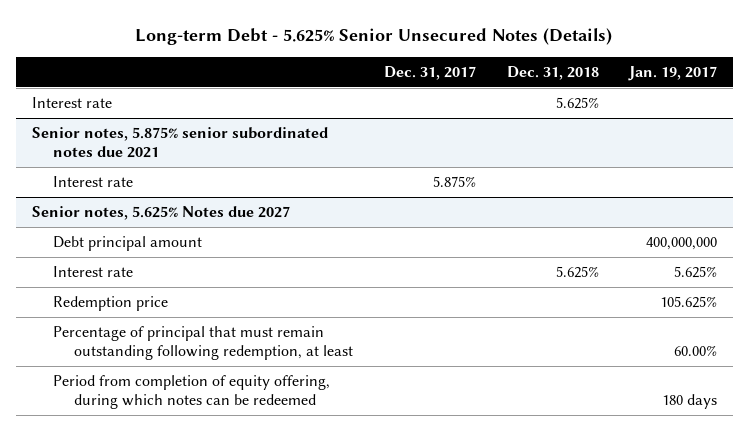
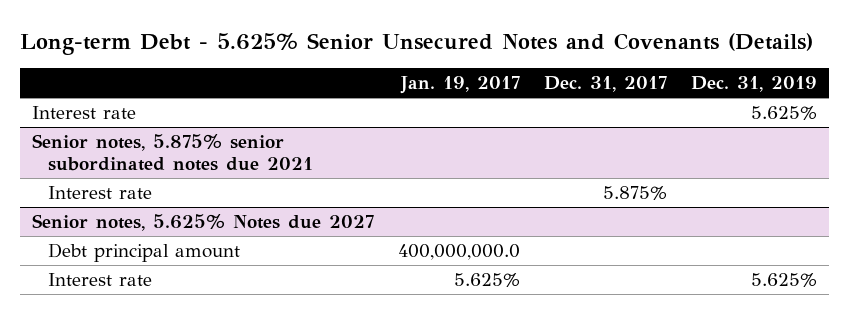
- Long-term Debt - 5.625% Senior Unsecured Notes (Details)
+ Long-term Debt - 5.625% Senior Unsecured Notes and Covenants (Details)
- | Dec. 31, 2017 | Dec. 31, 2018 | Jan. 19, 2017
+ | Jan. 19, 2017 | Dec. 31, 2017 | Dec. 31, 2019
@ Senior notes, 5.625% Notes due 2027
- Debt principal amount | | | 400,000,000
+ Debt principal amount | 400,000,000.0 | |
- Redemption price | | | 105.625%
- Percentage of principal that must remain outstanding following redemption, at least | | | 60.00%
- Period from completion of equity offering, during which notes can be redeemed | | | 180 days

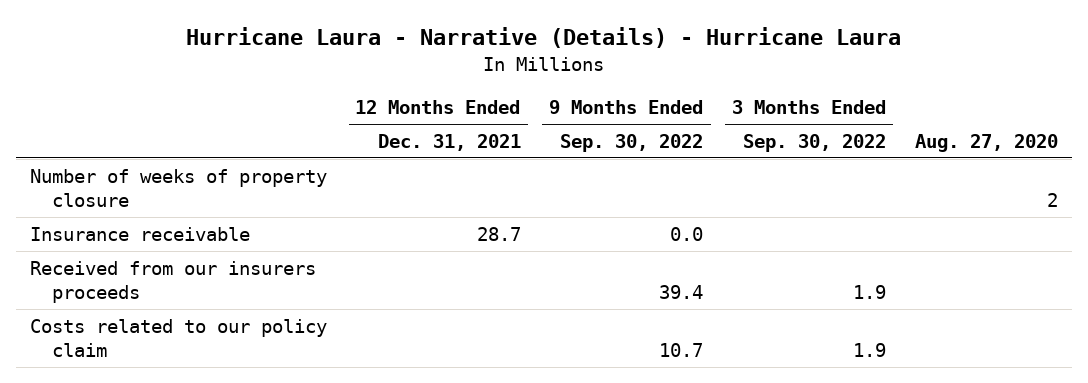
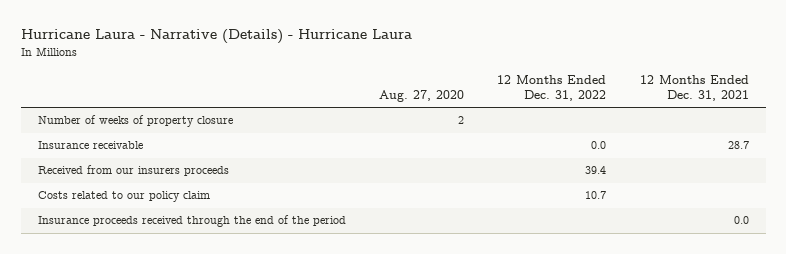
- | 12 Months Ended Dec. 31, 2021 | 9 Months Ended Sep. 30, 2022 | 3 Months Ended Sep. 30, 2022 | Aug. 27, 2020
+ | Aug. 27, 2020 | 12 Months Ended Dec. 31, 2022 | 12 Months Ended Dec. 31, 2021
+ Insurance proceeds received through the end of the period | | | 0.0

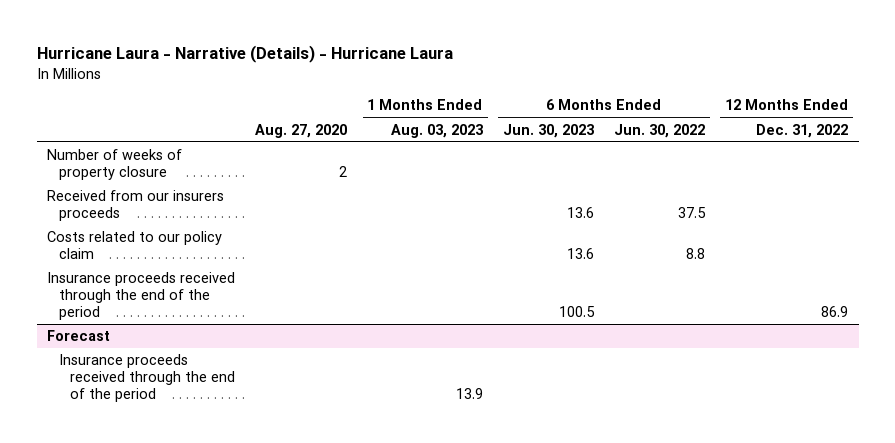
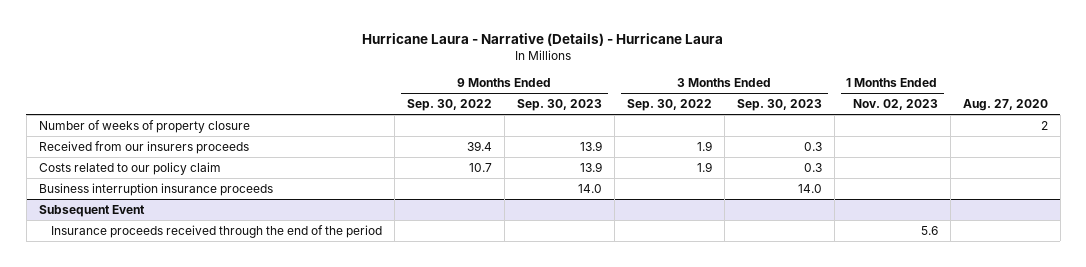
- | Aug. 27, 2020 | 1 Months Ended Aug. 03, 2023 | 6 Months Ended Jun. 30, 2023 | 6 Months Ended Jun. 30, 2022 | 12 Months Ended Dec. 31, 2022
+ | 9 Months Ended Sep. 30, 2022 | 9 Months Ended Sep. 30, 2023 | 3 Months Ended Sep. 30, 2022 | 3 Months Ended Sep. 30, 2023 | 1 Months Ended Nov. 02, 2023 | Aug. 27, 2020
- Insurance proceeds received through the end of the period | | | 100.5 | | 86.9
- Forecast
+ Business interruption insurance proceeds | | 14.0 | | 14.0 | |
+ Subsequent Event

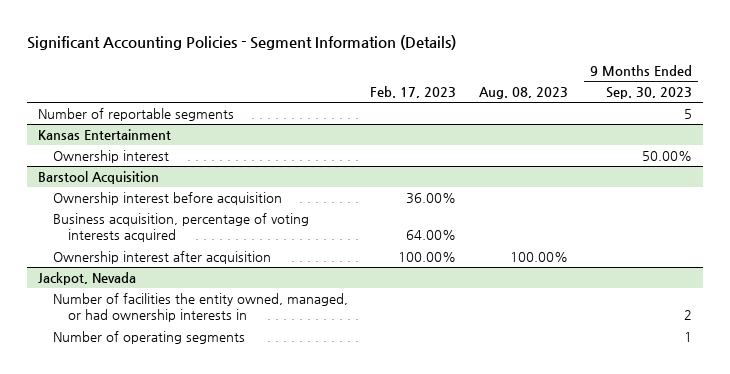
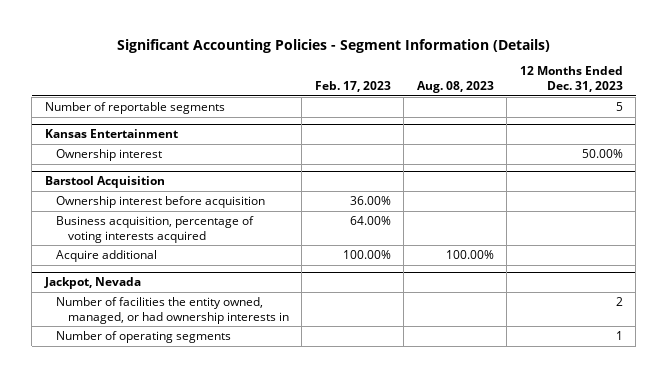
- | Feb. 17, 2023 | Aug. 08, 2023 | 9 Months Ended Sep. 30, 2023
+ | Feb. 17, 2023 | Aug. 08, 2023 | 12 Months Ended Dec. 31, 2023
@ Barstool Acquisition
- Ownership interest after acquisition | 100.00% | 100.00% |
+ Acquire additional | 100.00% | 100.00% |

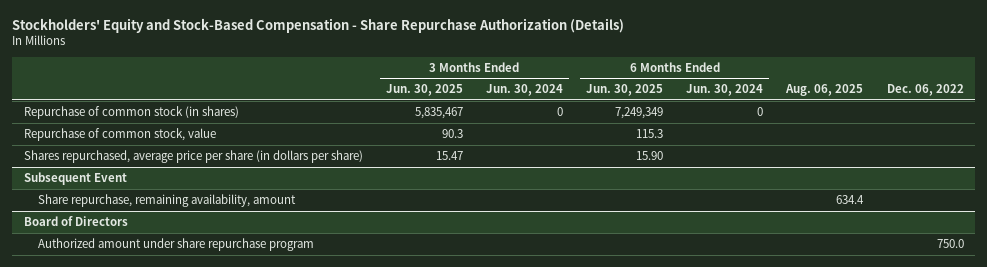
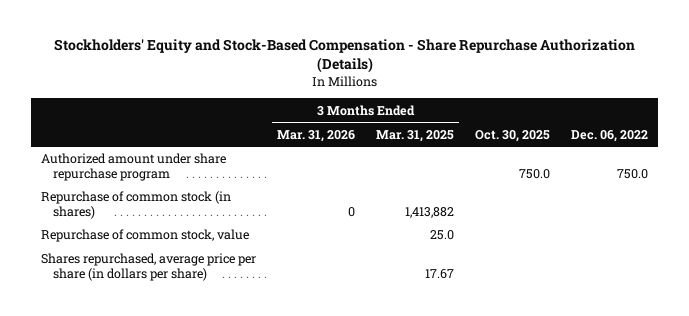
- | 3 Months Ended Jun. 30, 2025 | 3 Months Ended Jun. 30, 2024 | 6 Months Ended Jun. 30, 2025 | 6 Months Ended Jun. 30, 2024 | Aug. 06, 2025 | Dec. 06, 2022
+ | 3 Months Ended Mar. 31, 2026 | 3 Months Ended Mar. 31, 2025 | Oct. 30, 2025 | Dec. 06, 2022
+ Authorized amount under share repurchase program | | | 750.0 | 750.0
- Subsequent Event
- Share repurchase, remaining availability, amount | | | | | 634.4 |
- Board of Directors
- Authorized amount under share repurchase program | | | | | | 750.0

